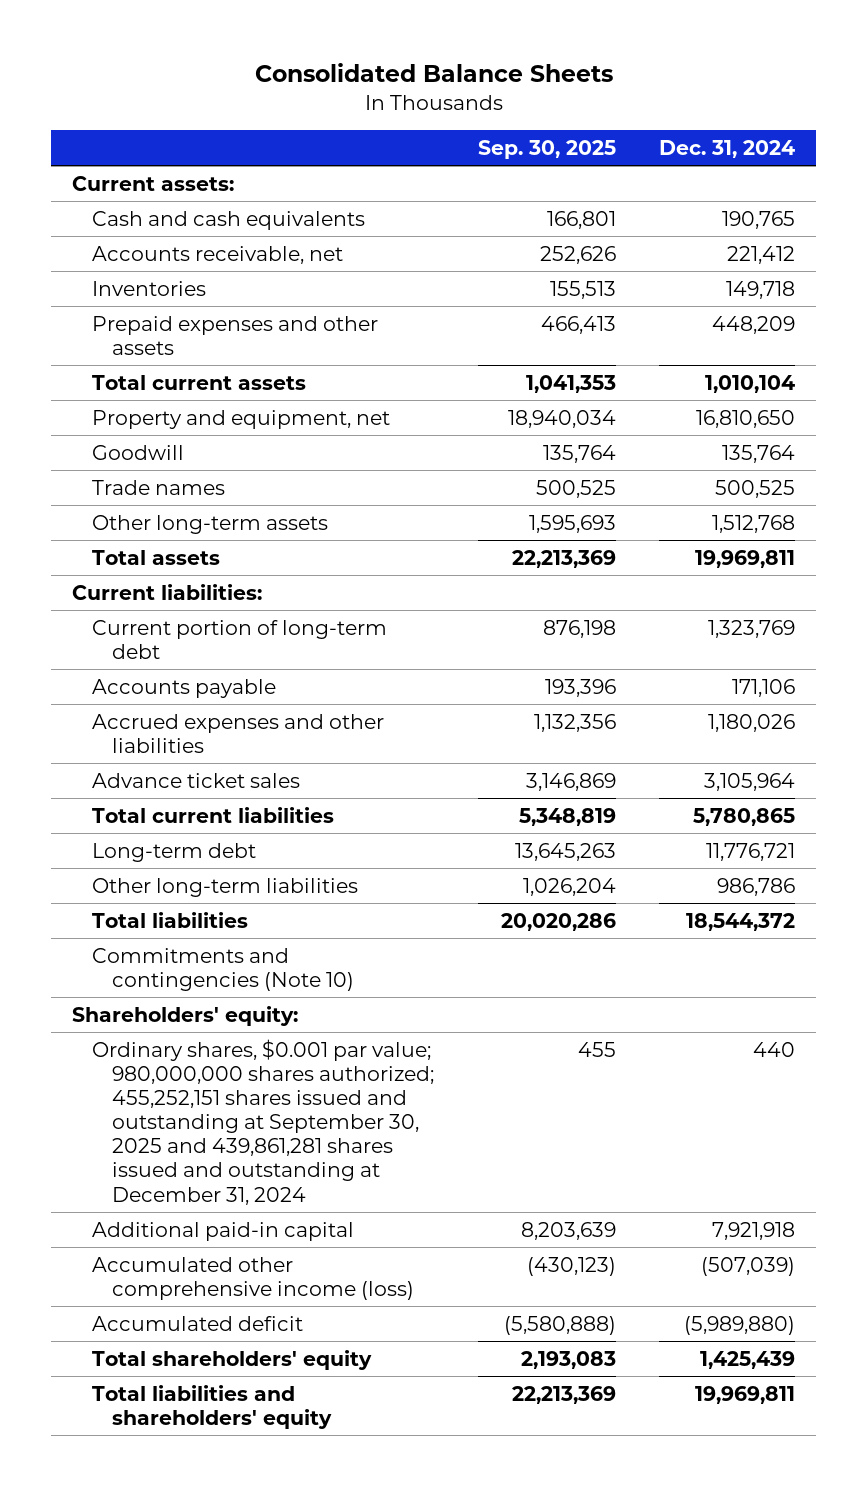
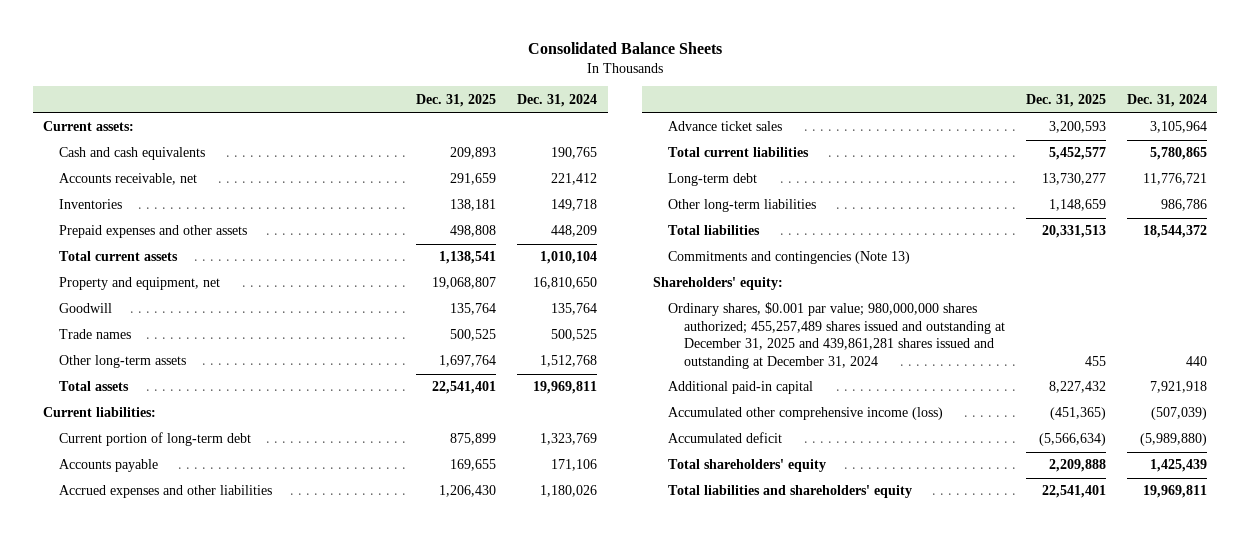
- | Sep. 30, 2025 | Dec. 31, 2024
+ | Dec. 31, 2025 | Dec. 31, 2024
- Commitments and contingencies (Note 10)
+ Commitments and contingencies (Note 13)
- Ordinary shares, $0.001 par value; 980,000,000 shares authorized; 455,252,151 shares issued and outstanding at September 30, 2025 and 439,861,281 shares issued and outstanding at December 31, 2024 | 455 | 440
+ Ordinary shares, $0.001 par value; 980,000,000 shares authorized; 455,257,489 shares issued and outstanding at December 31, 2025 and 439,861,281 shares issued and outstanding at December 31, 2024 | 455 | 440

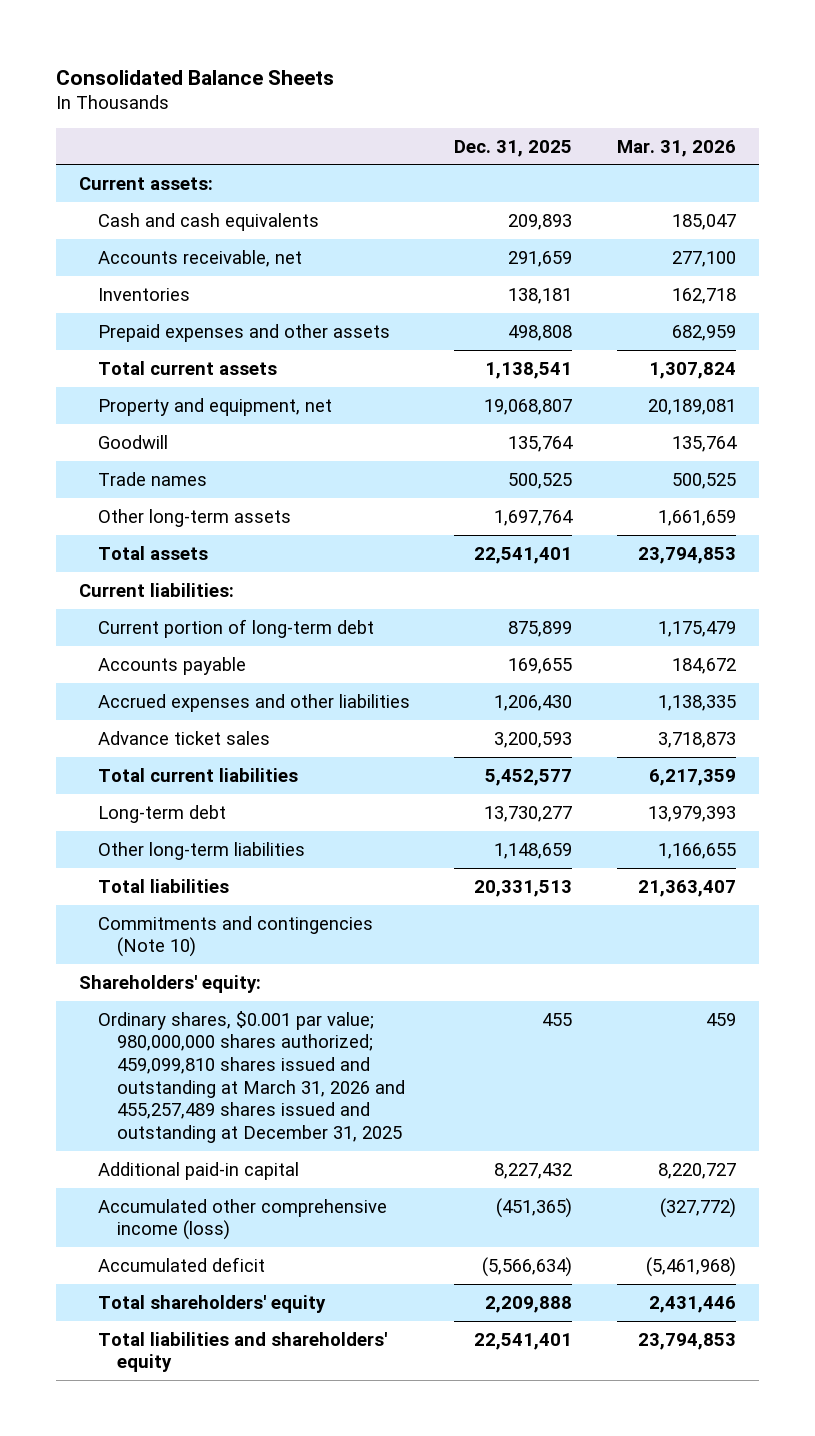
- | Dec. 31, 2025 | Dec. 31, 2024
+ | Dec. 31, 2025 | Mar. 31, 2026
- Commitments and contingencies (Note 13)
+ Commitments and contingencies (Note 10)
- Ordinary shares, $0.001 par value; 980,000,000 shares authorized; 455,257,489 shares issued and outstanding at December 31, 2025 and 439,861,281 shares issued and outstanding at December 31, 2024 | 455 | 440
+ Ordinary shares, $0.001 par value; 980,000,000 shares authorized; 459,099,810 shares issued and outstanding at March 31, 2026 and 455,257,489 shares issued and outstanding at December 31, 2025 | 455 | 459

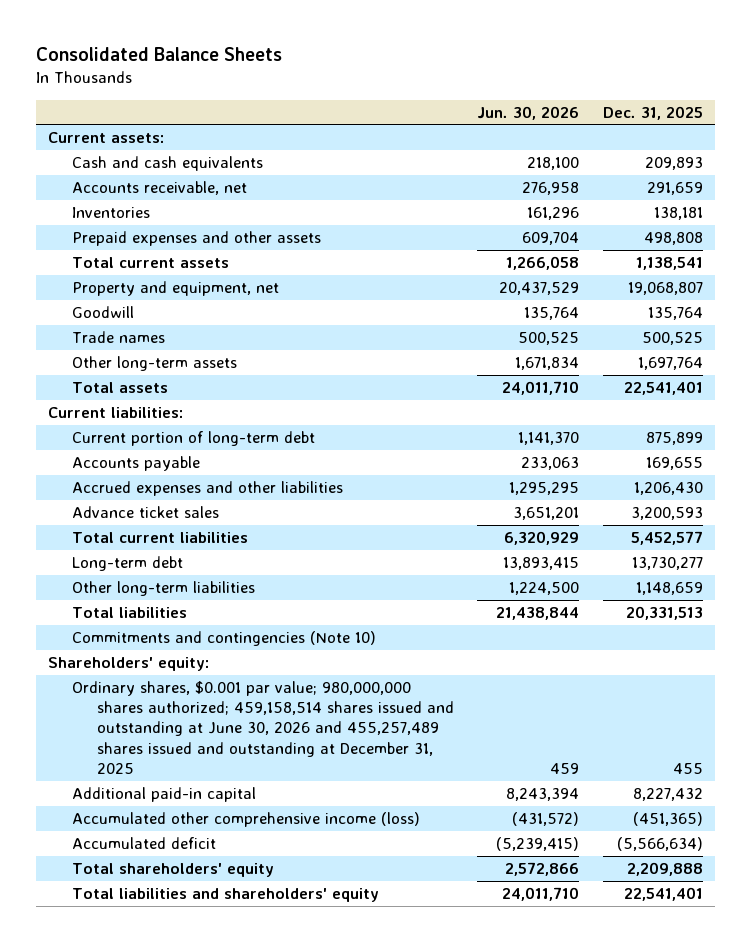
- | Dec. 31, 2025 | Mar. 31, 2026
+ | Jun. 30, 2026 | Dec. 31, 2025
- Ordinary shares, $0.001 par value; 980,000,000 shares authorized; 459,099,810 shares issued and outstanding at March 31, 2026 and 455,257,489 shares issued and outstanding at December 31, 2025 | 455 | 459
+ Ordinary shares, $0.001 par value; 980,000,000 shares authorized; 459,158,514 shares issued and outstanding at June 30, 2026 and 455,257,489 shares issued and outstanding at December 31, 2025 | 459 | 455

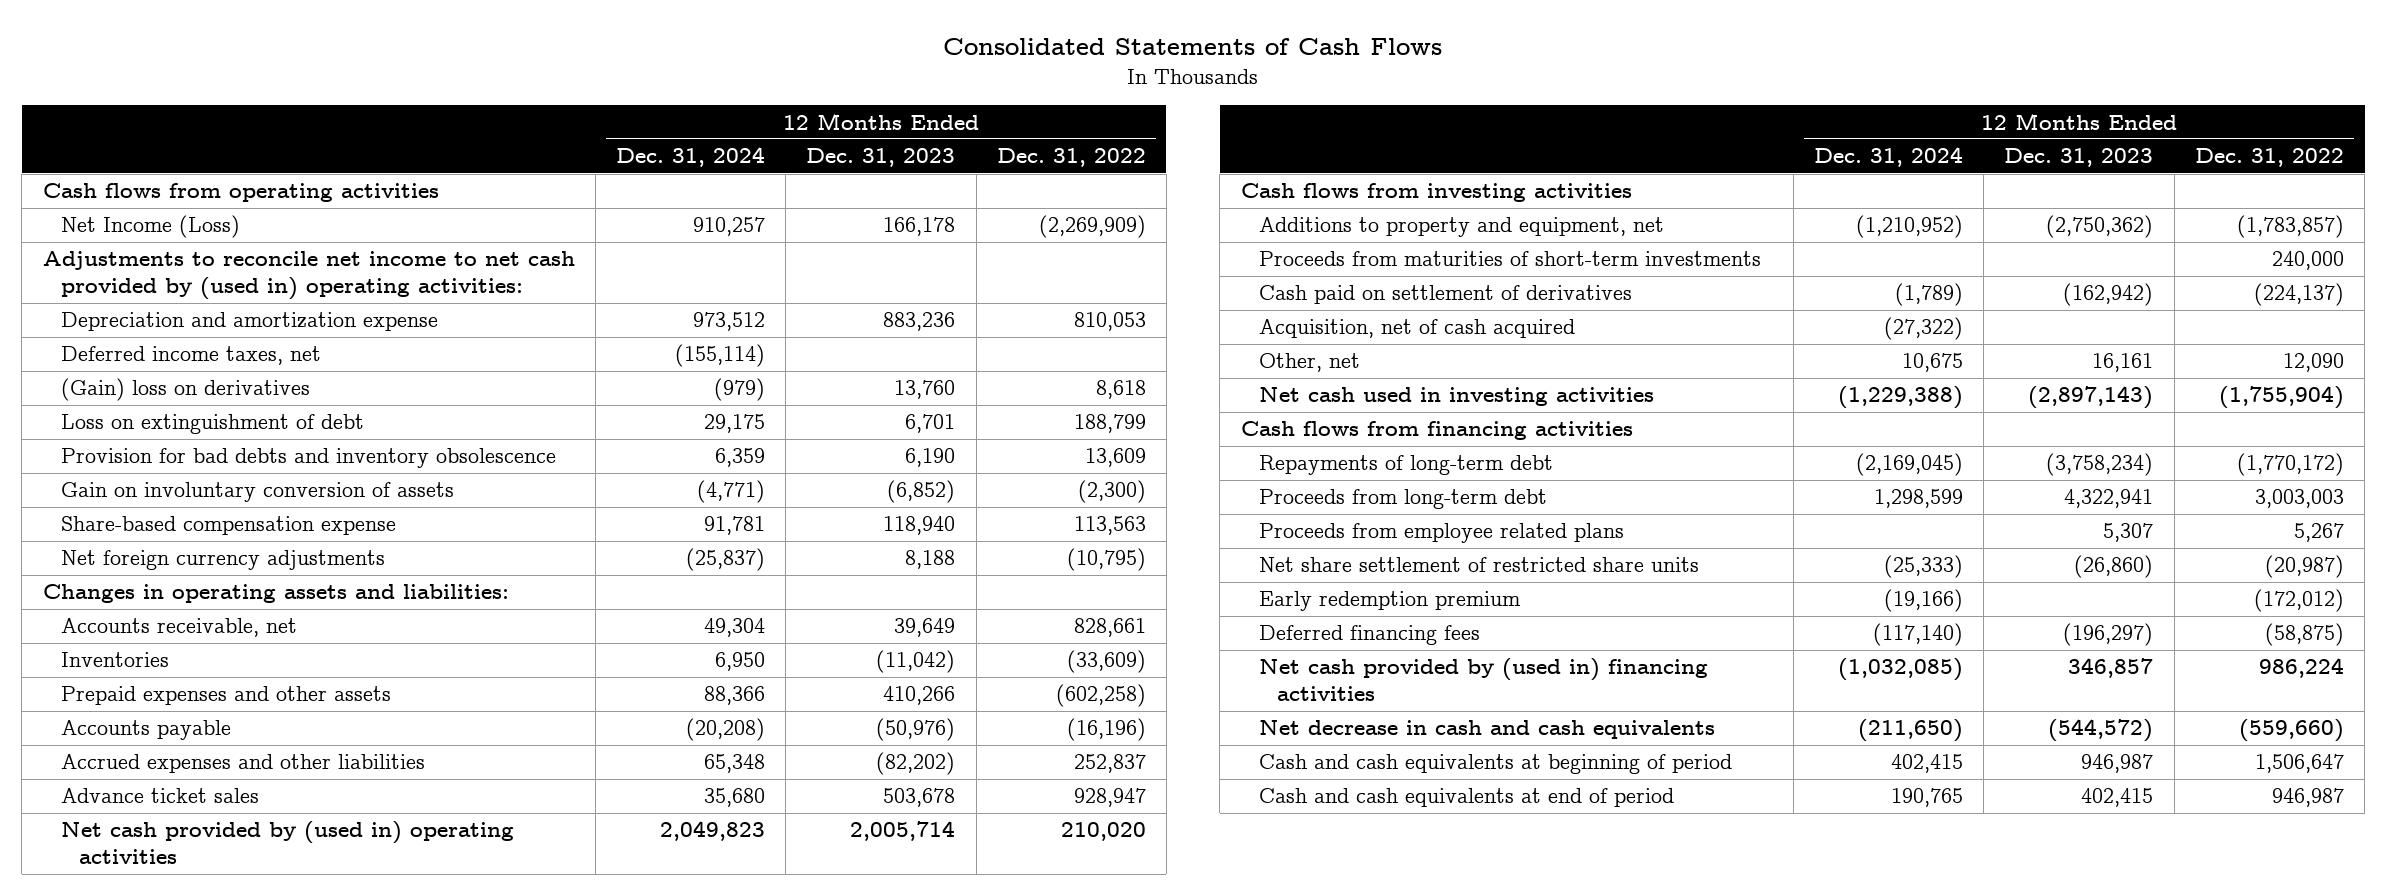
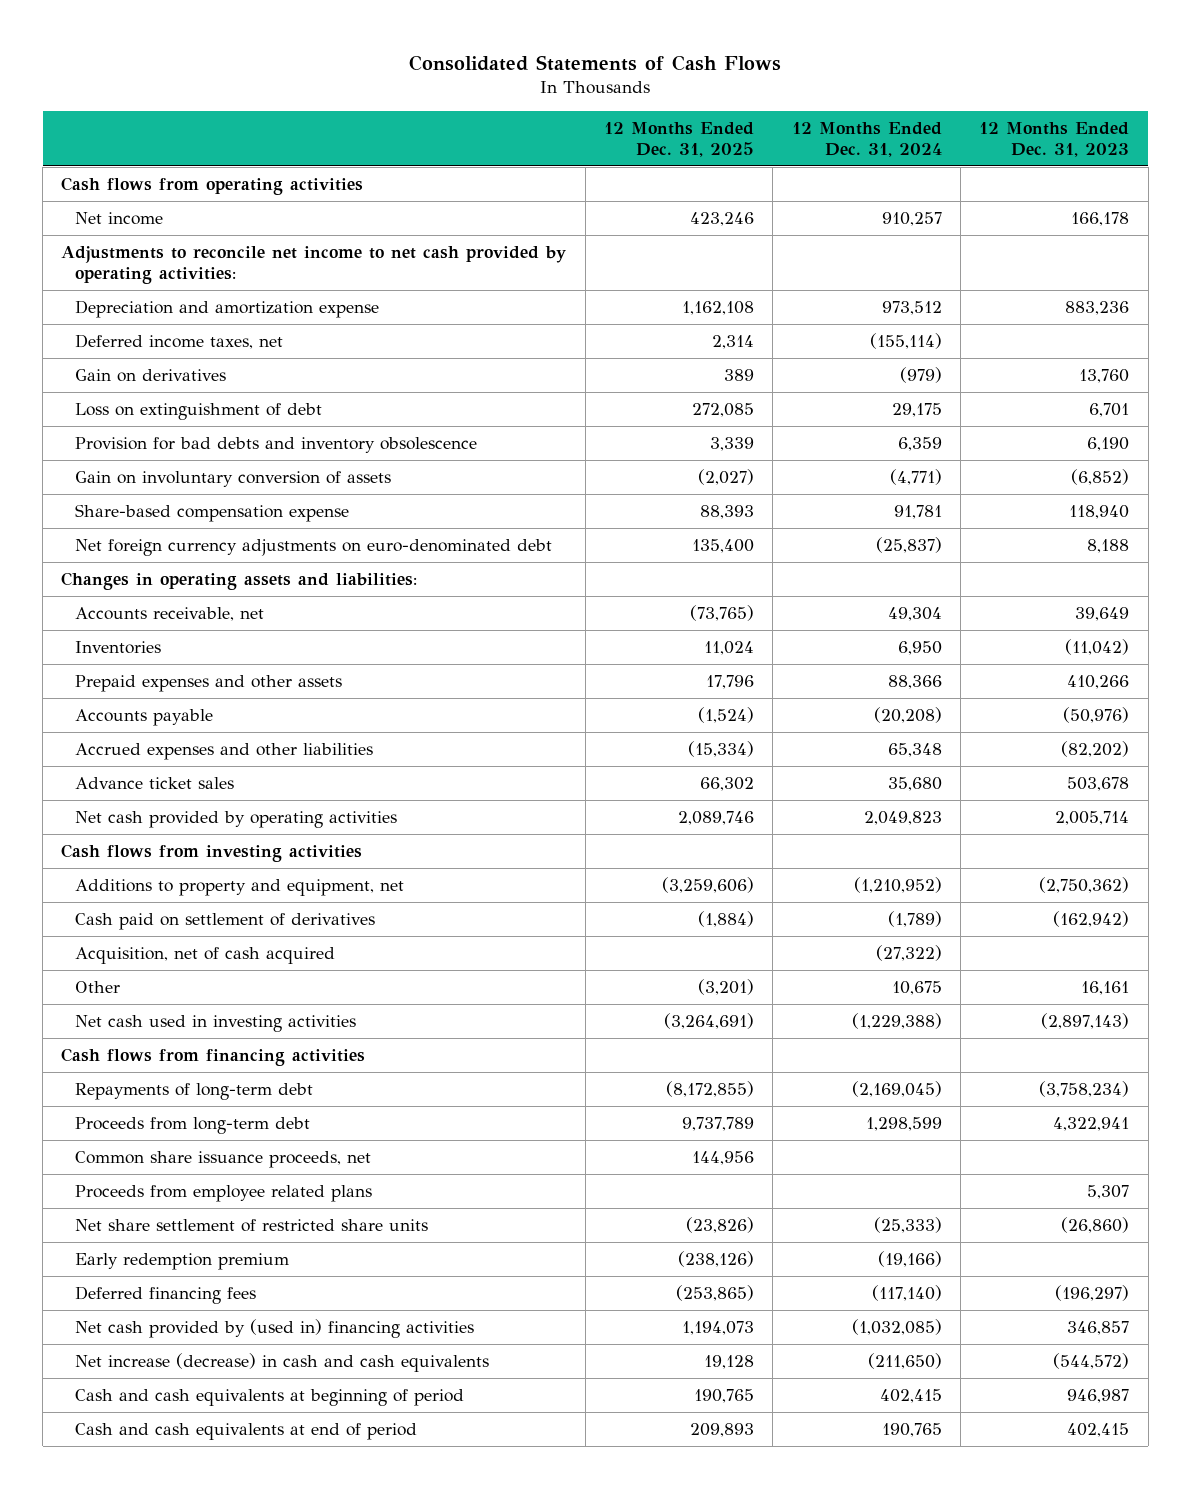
- | 12 Months Ended Dec. 31, 2024 | 12 Months Ended Dec. 31, 2023 | 12 Months Ended Dec. 31, 2022
+ | 12 Months Ended Dec. 31, 2025 | 12 Months Ended Dec. 31, 2024 | 12 Months Ended Dec. 31, 2023
- Net Income (Loss) | 910,257 | 166,178 | (2,269,909)
- Adjustments to reconcile net income to net cash provided by (used in) operating activities:
+ Net income | 423,246 | 910,257 | 166,178
+ Adjustments to reconcile net income to net cash provided by operating activities:
- (Gain) loss on derivatives | (979) | 13,760 | 8,618
+ Gain on derivatives | 389 | (979) | 13,760
- Net foreign currency adjustments | (25,837) | 8,188 | (10,795)
+ Net foreign currency adjustments on euro-denominated debt | 135,400 | (25,837) | 8,188
- Net cash provided by (used in) operating activities | 2,049,823 | 2,005,714 | 210,020
+ Net cash provided by operating activities | 2,089,746 | 2,049,823 | 2,005,714
- Proceeds from maturities of short-term investments | | | 240,000
- Other, net | 10,675 | 16,161 | 12,090
+ Other | (3,201) | 10,675 | 16,161
+ Common share issuance proceeds, net | 144,956 | |
- Net decrease in cash and cash equivalents | (211,650) | (544,572) | (559,660)
+ Net increase (decrease) in cash and cash equivalents | 19,128 | (211,650) | (544,572)

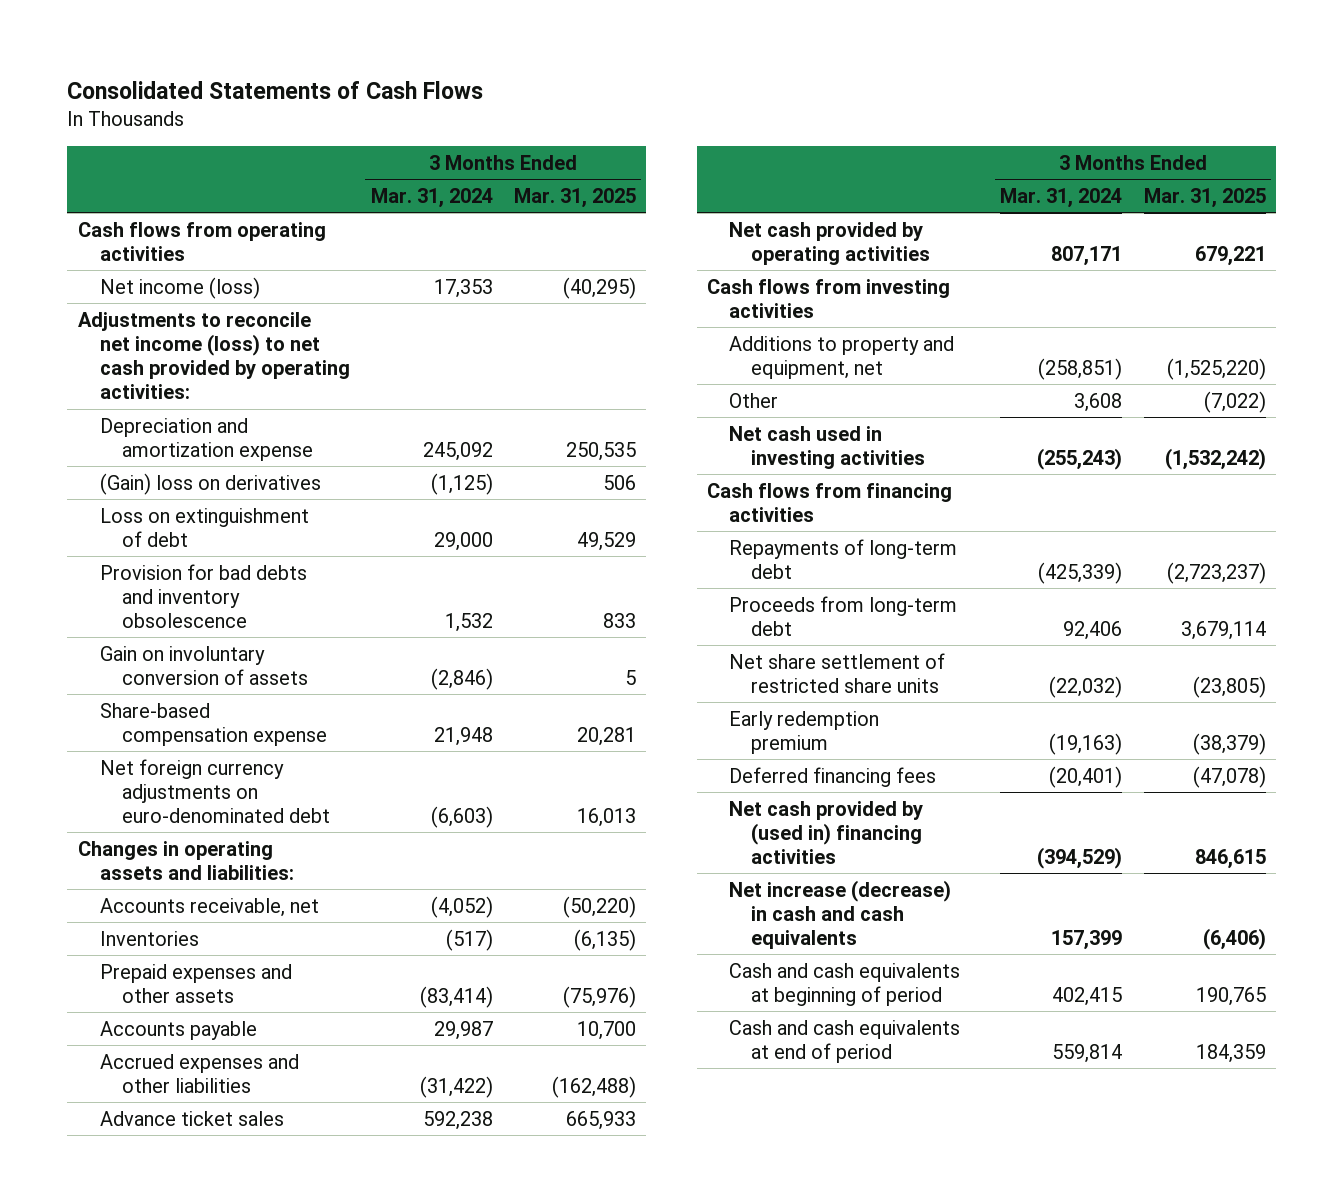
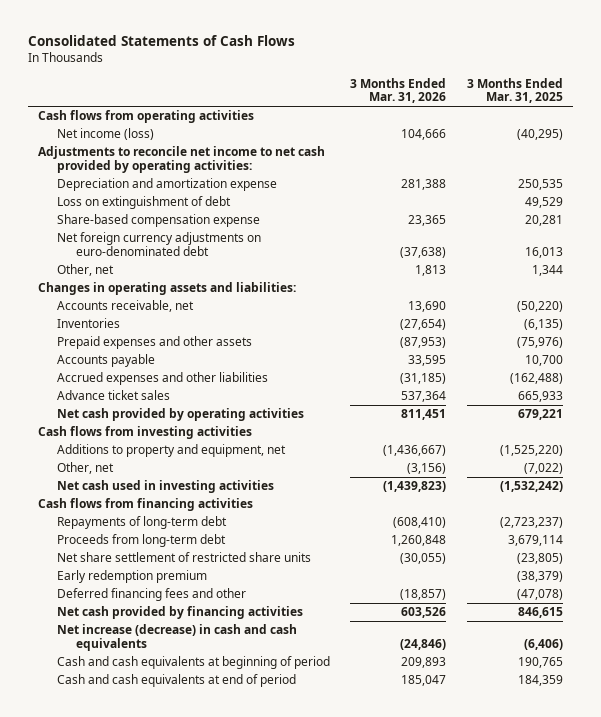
- | 3 Months Ended Mar. 31, 2024 | 3 Months Ended Mar. 31, 2025
+ | 3 Months Ended Mar. 31, 2026 | 3 Months Ended Mar. 31, 2025
- Adjustments to reconcile net income (loss) to net cash provided by operating activities:
+ Adjustments to reconcile net income to net cash provided by operating activities:
- (Gain) loss on derivatives | (1,125) | 506
- Provision for bad debts and inventory obsolescence | 1,532 | 833
- Gain on involuntary conversion of assets | (2,846) | 5
+ Other, net | 1,813 | 1,344
- Other | 3,608 | (7,022)
+ Other, net | (3,156) | (7,022)
- Deferred financing fees | (20,401) | (47,078)
- Net cash provided by (used in) financing activities | (394,529) | 846,615
+ Deferred financing fees and other | (18,857) | (47,078)
+ Net cash provided by financing activities | 603,526 | 846,615

